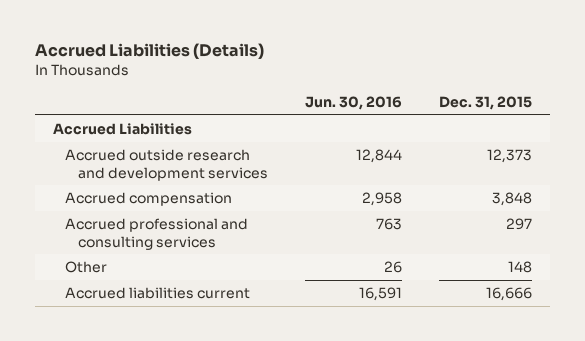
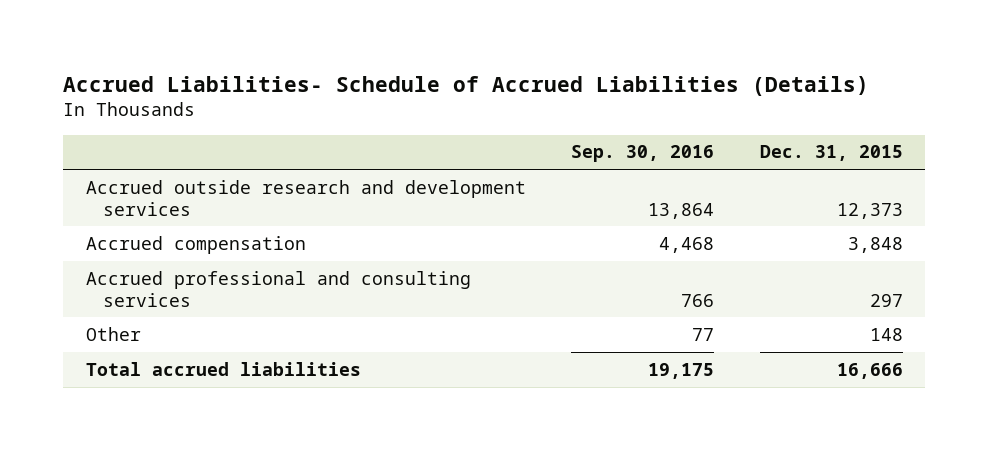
- Accrued Liabilities (Details)
+ Accrued Liabilities- Schedule of Accrued Liabilities (Details)
- | Jun. 30, 2016 | Dec. 31, 2015
+ | Sep. 30, 2016 | Dec. 31, 2015
- Accrued Liabilities
- Accrued liabilities current | 16,591 | 16,666
+ Total accrued liabilities | 19,175 | 16,666

